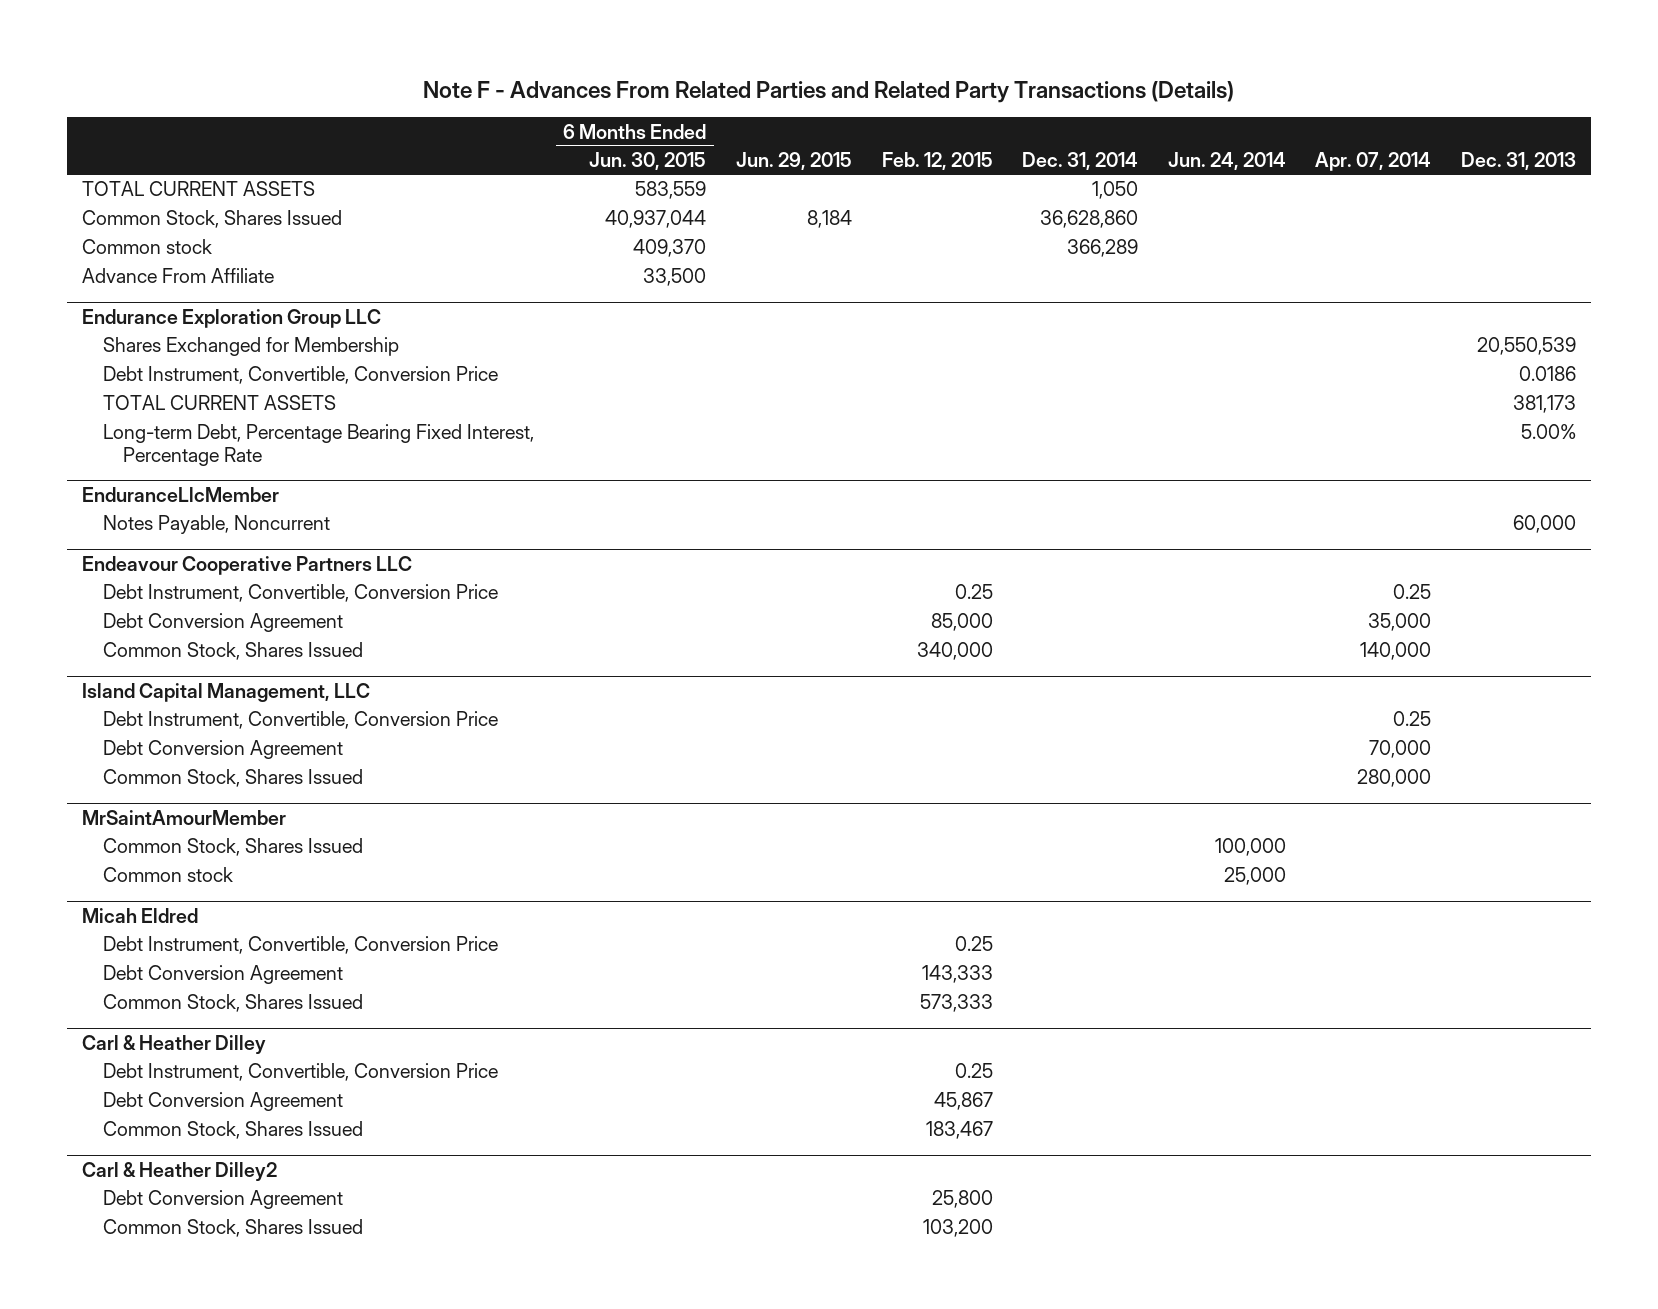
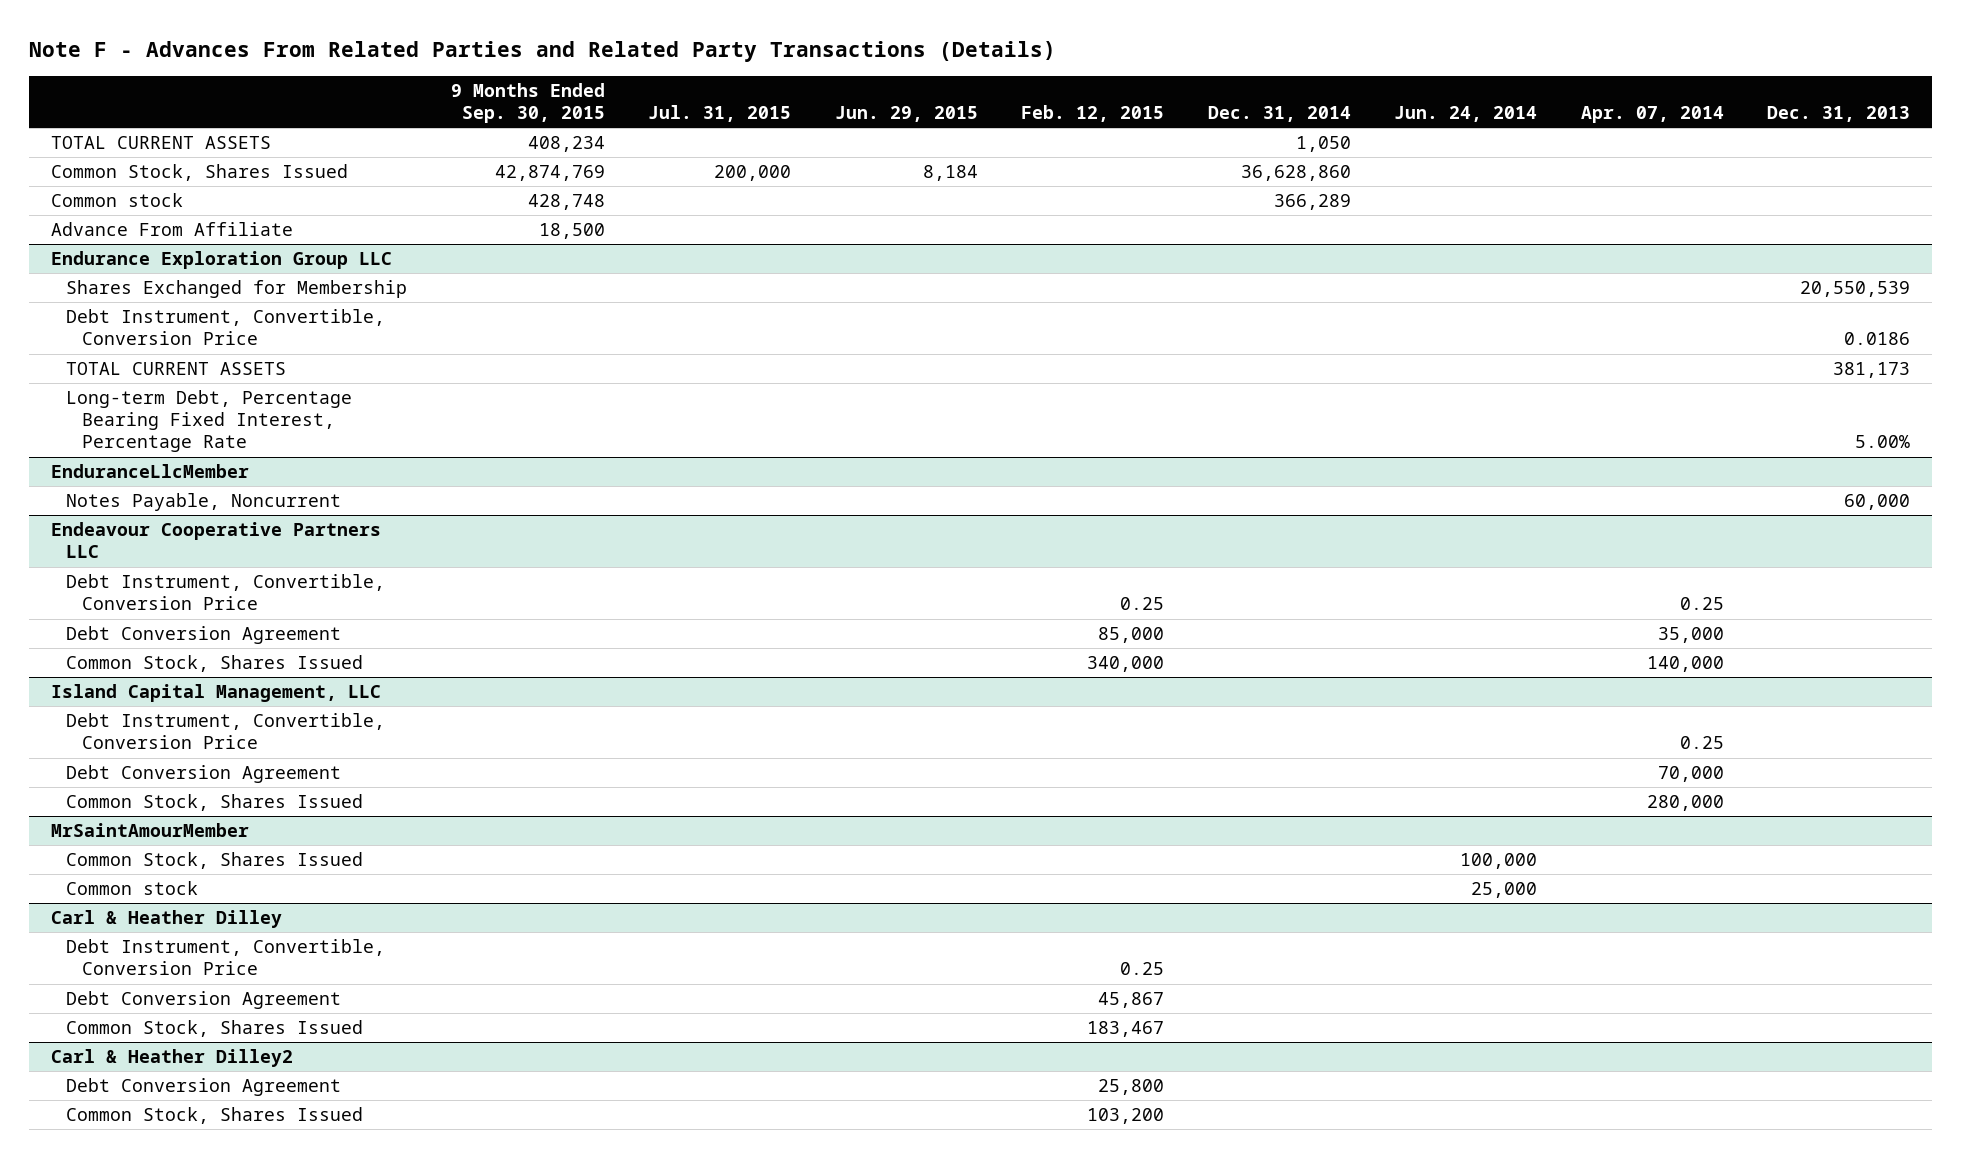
- | 6 Months Ended Jun. 30, 2015 | Jun. 29, 2015 | Feb. 12, 2015 | Dec. 31, 2014 | Jun. 24, 2014 | Apr. 07, 2014 | Dec. 31, 2013
+ | 9 Months Ended Sep. 30, 2015 | Jul. 31, 2015 | Jun. 29, 2015 | Feb. 12, 2015 | Dec. 31, 2014 | Jun. 24, 2014 | Apr. 07, 2014 | Dec. 31, 2013
- Micah Eldred
- Debt Instrument, Convertible, Conversion Price | | | 0.25 | | | |
- Debt Conversion Agreement | | | 143,333 | | | |
- Common Stock, Shares Issued | | | 573,333 | | | |

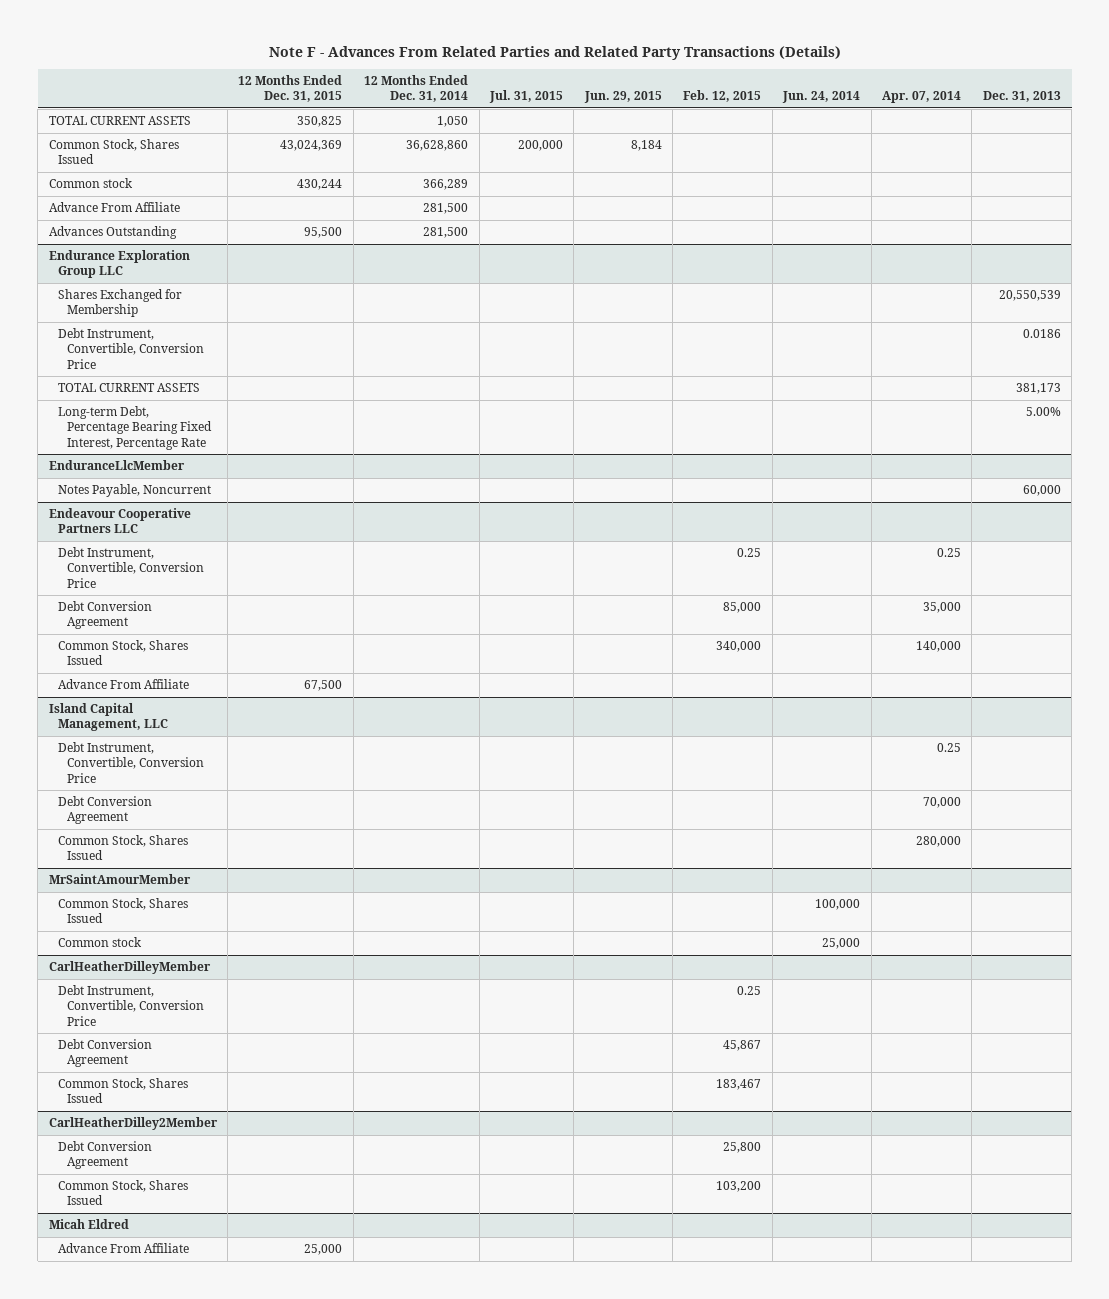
- | 9 Months Ended Sep. 30, 2015 | Jul. 31, 2015 | Jun. 29, 2015 | Feb. 12, 2015 | Dec. 31, 2014 | Jun. 24, 2014 | Apr. 07, 2014 | Dec. 31, 2013
+ | 12 Months Ended Dec. 31, 2015 | 12 Months Ended Dec. 31, 2014 | Jul. 31, 2015 | Jun. 29, 2015 | Feb. 12, 2015 | Jun. 24, 2014 | Apr. 07, 2014 | Dec. 31, 2013
+ Advances Outstanding | 95,500 | 281,500 | | | | | |
@ Endeavour Cooperative Partners LLC
+ Advance From Affiliate | 67,500 | | | | | | |
- Carl & Heather Dilley
+ CarlHeatherDilleyMember
- Carl & Heather Dilley2
+ CarlHeatherDilley2Member
+ Micah Eldred
+ Advance From Affiliate | 25,000 | | | | | | |

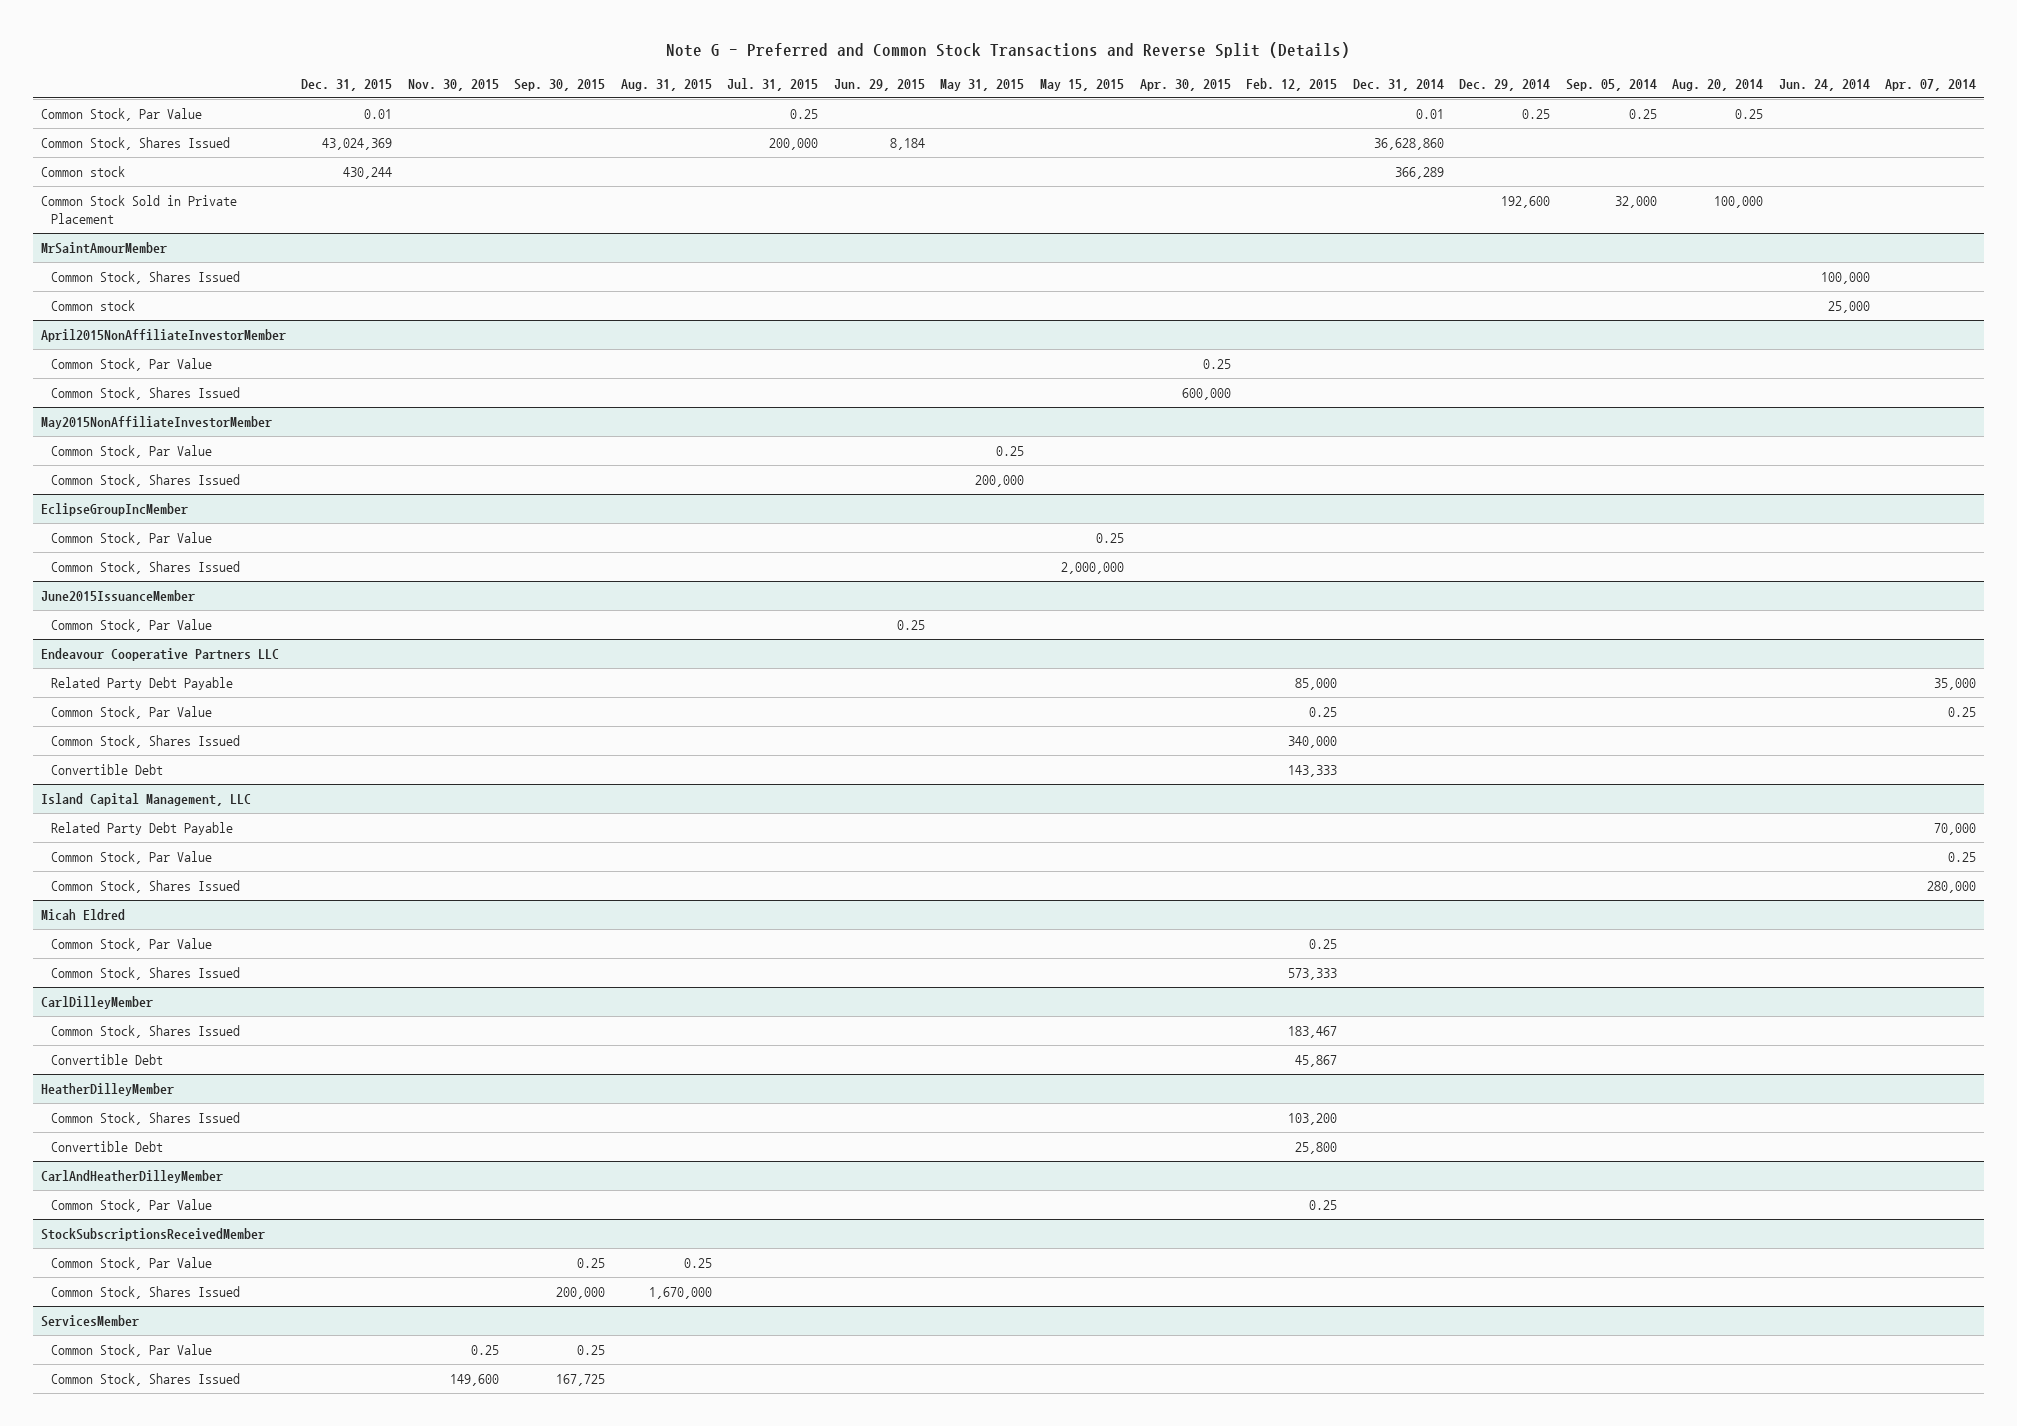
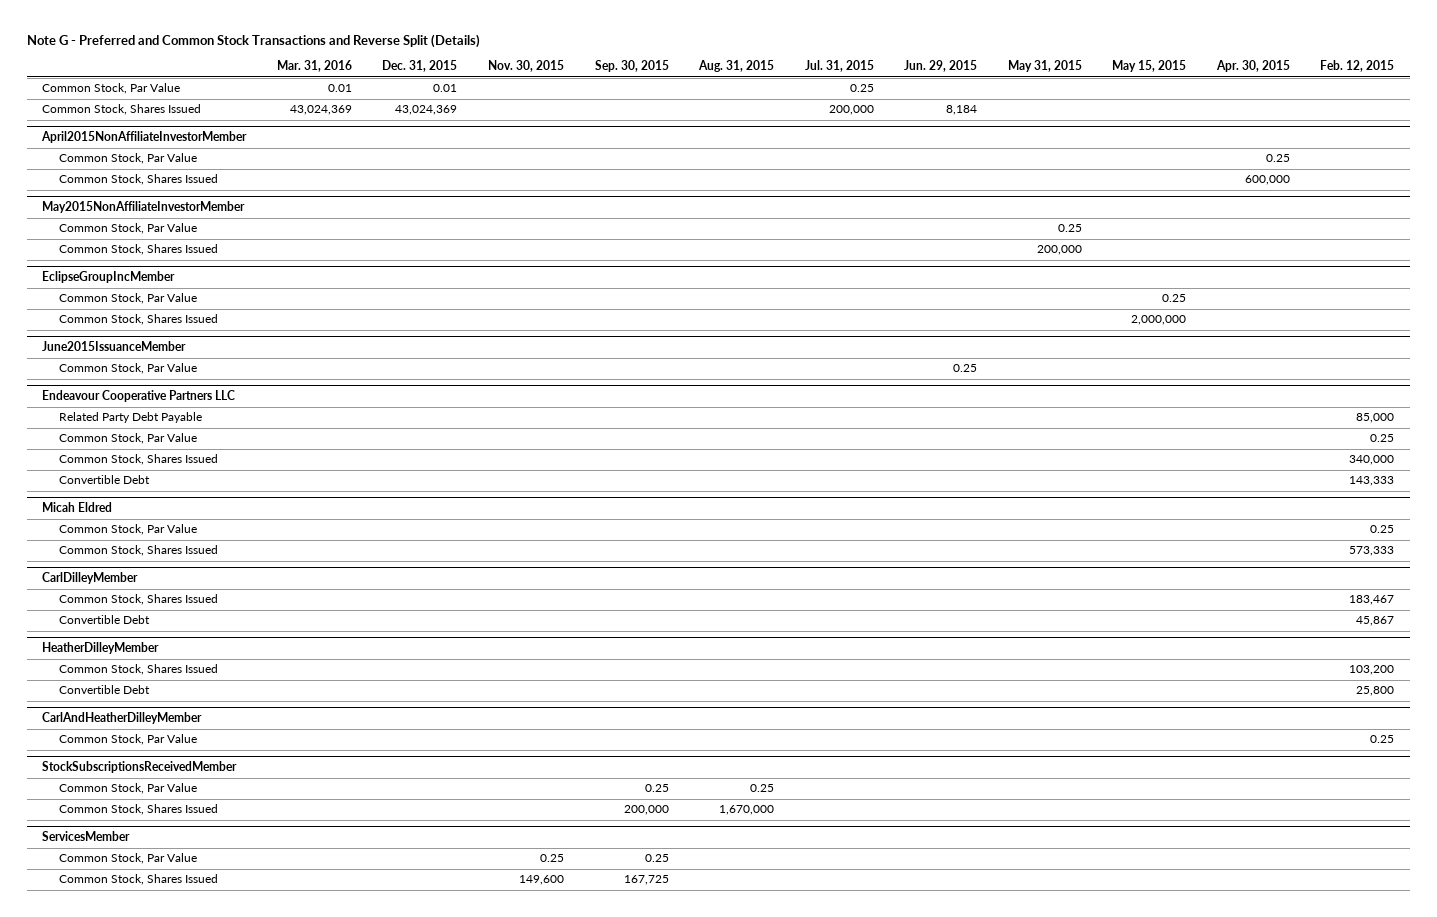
- | Dec. 31, 2015 | Nov. 30, 2015 | Sep. 30, 2015 | Aug. 31, 2015 | Jul. 31, 2015 | Jun. 29, 2015 | May 31, 2015 | May 15, 2015 | Apr. 30, 2015 | Feb. 12, 2015 | Dec. 31, 2014 | Dec. 29, 2014 | Sep. 05, 2014 | Aug. 20, 2014 | Jun. 24, 2014 | Apr. 07, 2014
+ | Mar. 31, 2016 | Dec. 31, 2015 | Nov. 30, 2015 | Sep. 30, 2015 | Aug. 31, 2015 | Jul. 31, 2015 | Jun. 29, 2015 | May 31, 2015 | May 15, 2015 | Apr. 30, 2015 | Feb. 12, 2015
- Common stock | 430,244 | | | | | | | | | | 366,289 | | | | |
- Common Stock Sold in Private Placement | | | | | | | | | | | | 192,600 | 32,000 | 100,000 | |
- MrSaintAmourMember
- Common Stock, Shares Issued | | | | | | | | | | | | | | | 100,000 |
- Common stock | | | | | | | | | | | | | | | 25,000 |
- Island Capital Management, LLC
- Related Party Debt Payable | | | | | | | | | | | | | | | | 70,000
- Common Stock, Par Value | | | | | | | | | | | | | | | | 0.25
- Common Stock, Shares Issued | | | | | | | | | | | | | | | | 280,000

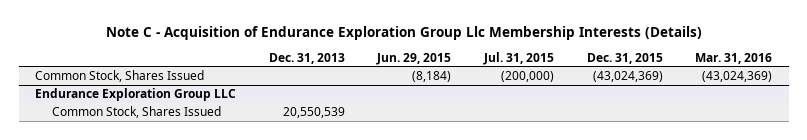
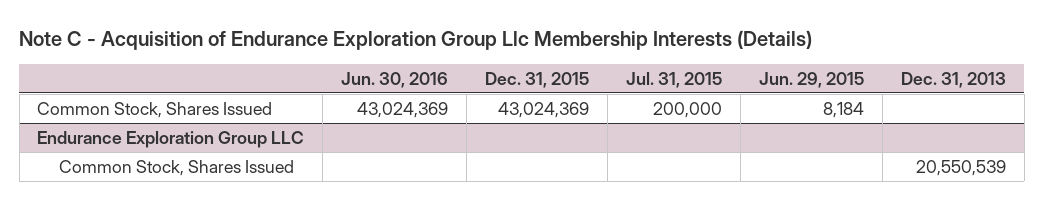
- | Dec. 31, 2013 | Jun. 29, 2015 | Jul. 31, 2015 | Dec. 31, 2015 | Mar. 31, 2016
+ | Jun. 30, 2016 | Dec. 31, 2015 | Jul. 31, 2015 | Jun. 29, 2015 | Dec. 31, 2013
- Common Stock, Shares Issued | | (8,184) | (200,000) | (43,024,369) | (43,024,369)
+ Common Stock, Shares Issued | 43,024,369 | 43,024,369 | 200,000 | 8,184 |

